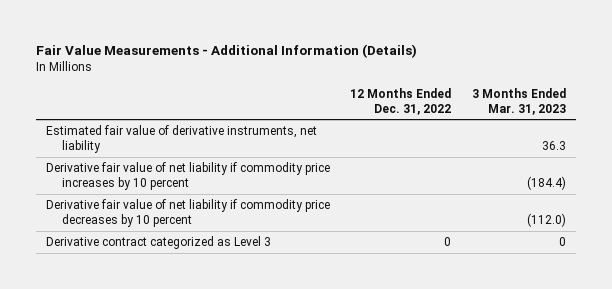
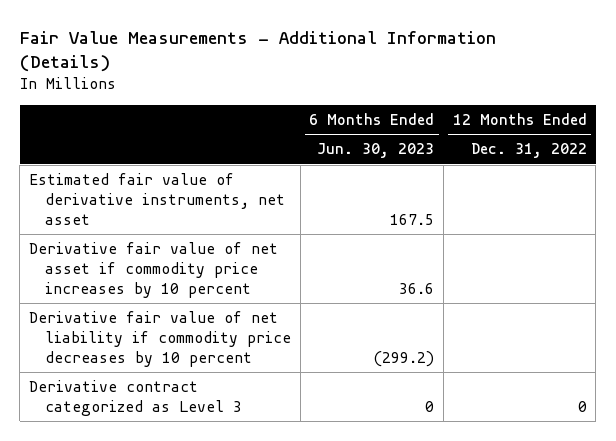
- | 12 Months Ended Dec. 31, 2022 | 3 Months Ended Mar. 31, 2023
+ | 6 Months Ended Jun. 30, 2023 | 12 Months Ended Dec. 31, 2022
- Estimated fair value of derivative instruments, net liability | | 36.3
- Derivative fair value of net liability if commodity price increases by 10 percent | | (184.4)
+ Estimated fair value of derivative instruments, net asset | 167.5 |
+ Derivative fair value of net asset if commodity price increases by 10 percent | 36.6 |

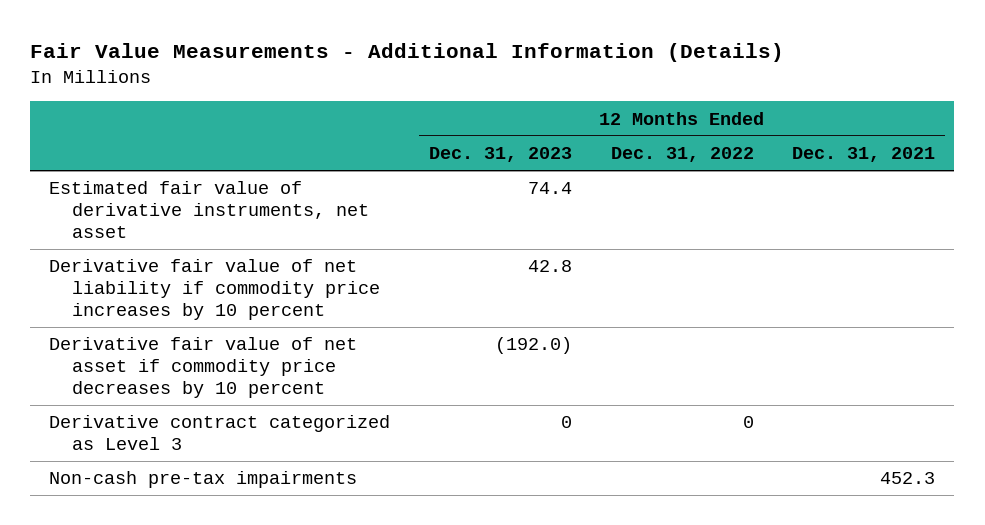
- | 6 Months Ended Jun. 30, 2023 | 12 Months Ended Dec. 31, 2022
+ | 12 Months Ended Dec. 31, 2023 | 12 Months Ended Dec. 31, 2022 | 12 Months Ended Dec. 31, 2021
- Derivative fair value of net asset if commodity price increases by 10 percent | 36.6 |
- Derivative fair value of net liability if commodity price decreases by 10 percent | (299.2) |
+ Derivative fair value of net liability if commodity price increases by 10 percent | 42.8 | |
+ Derivative fair value of net asset if commodity price decreases by 10 percent | (192.0) | |
+ Non-cash pre-tax impairments | | | 452.3

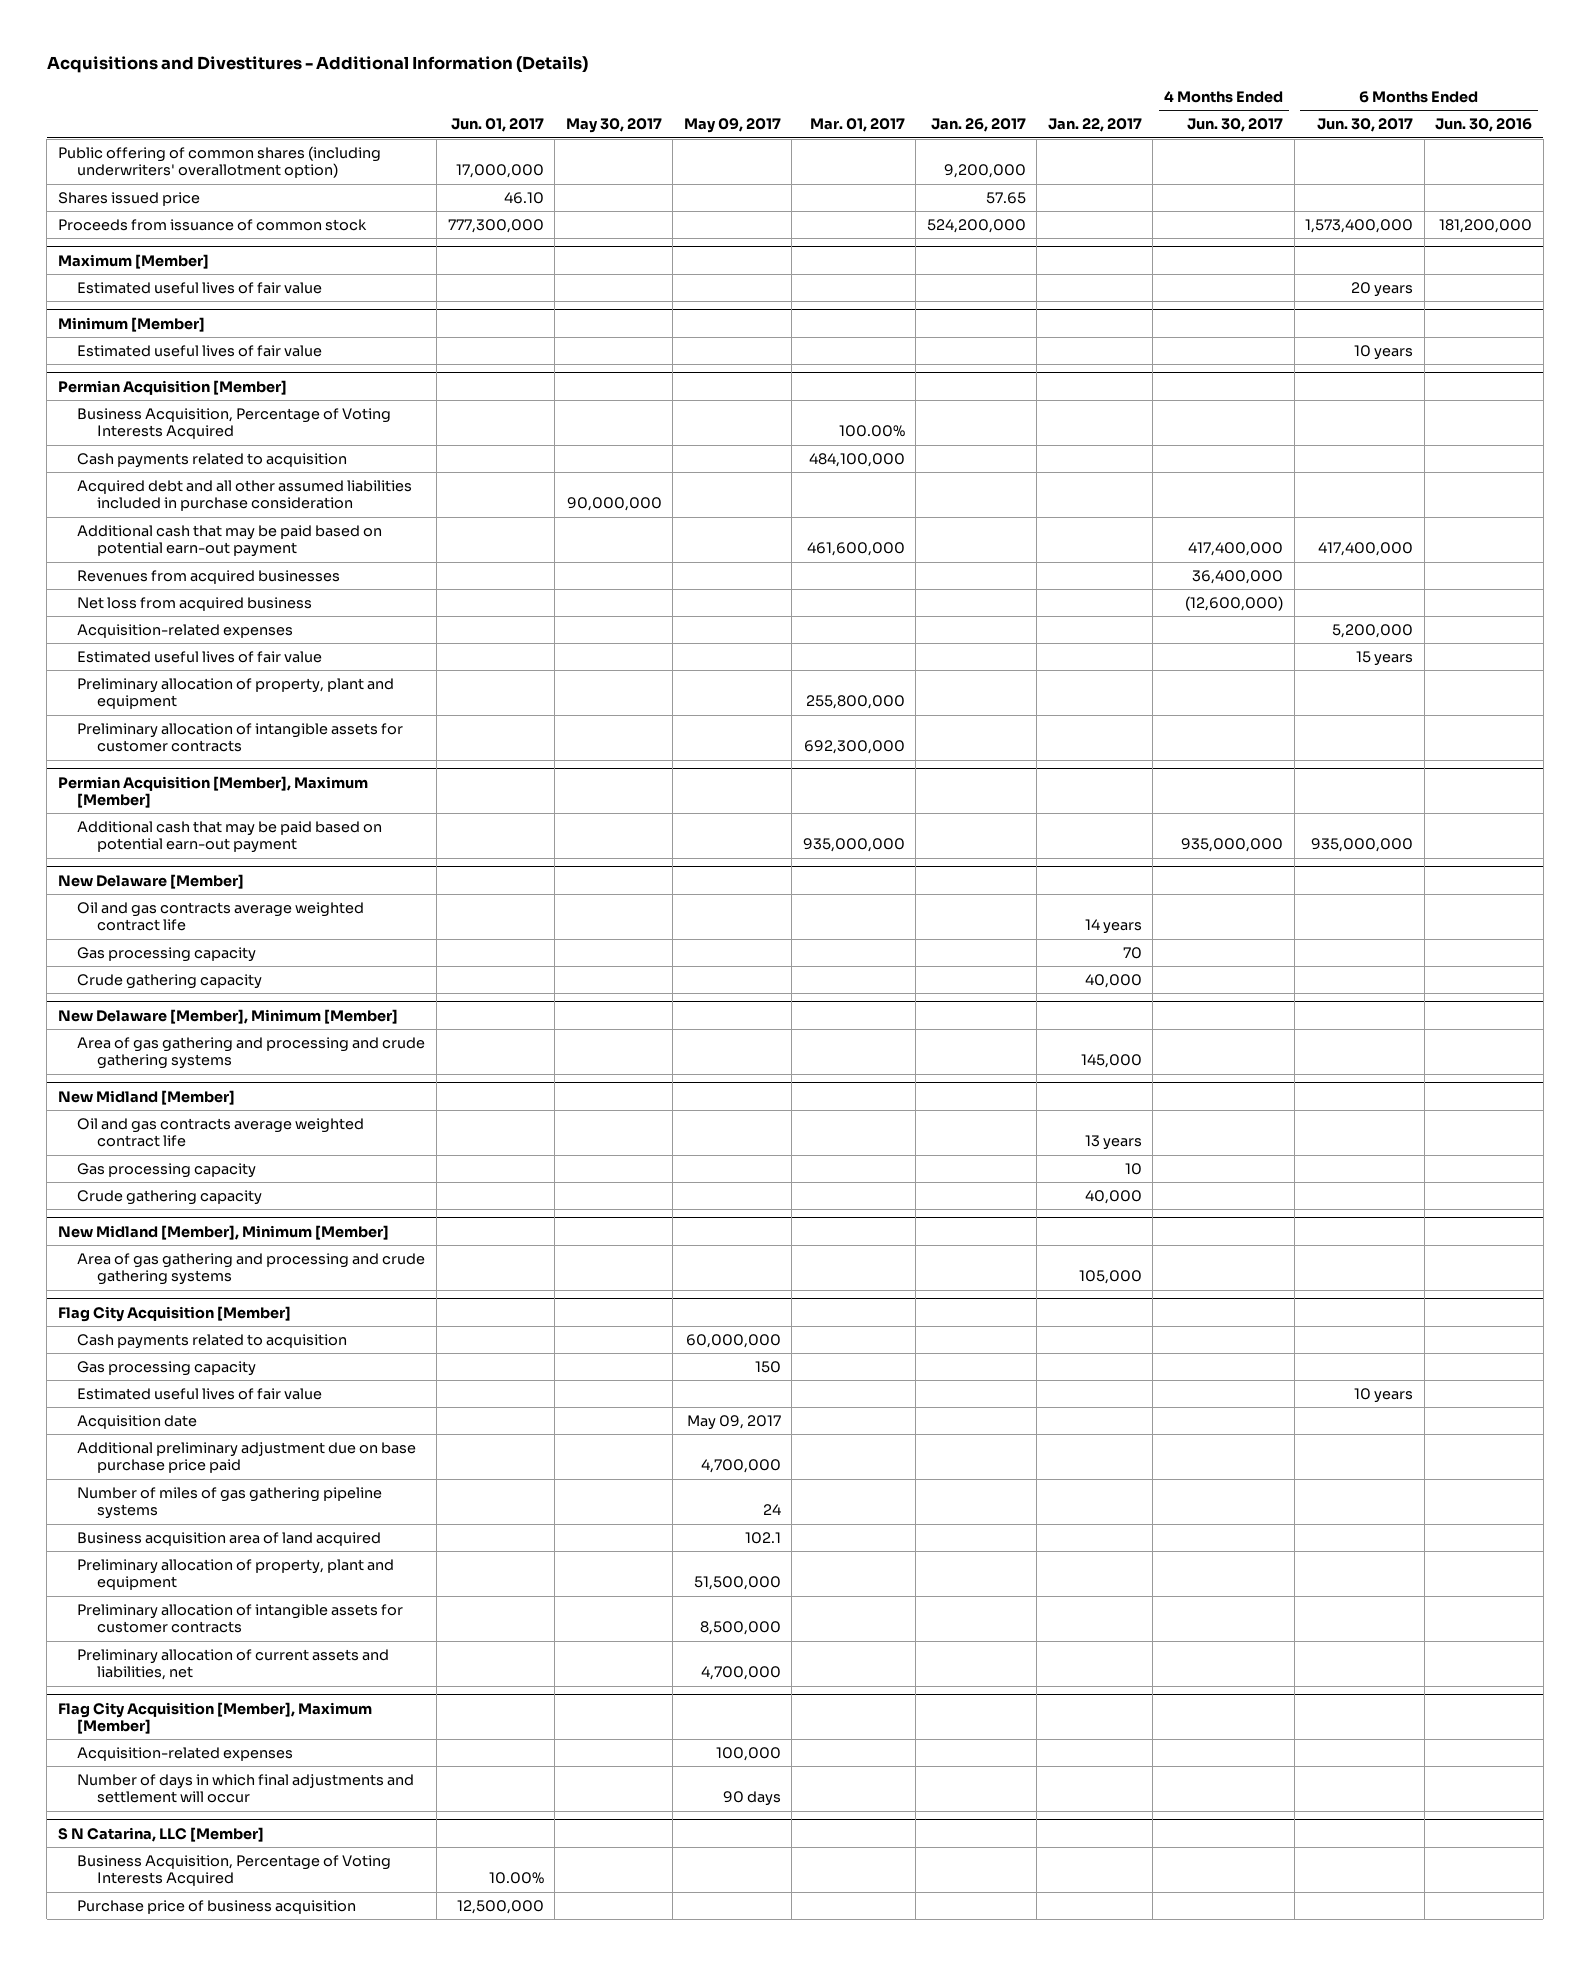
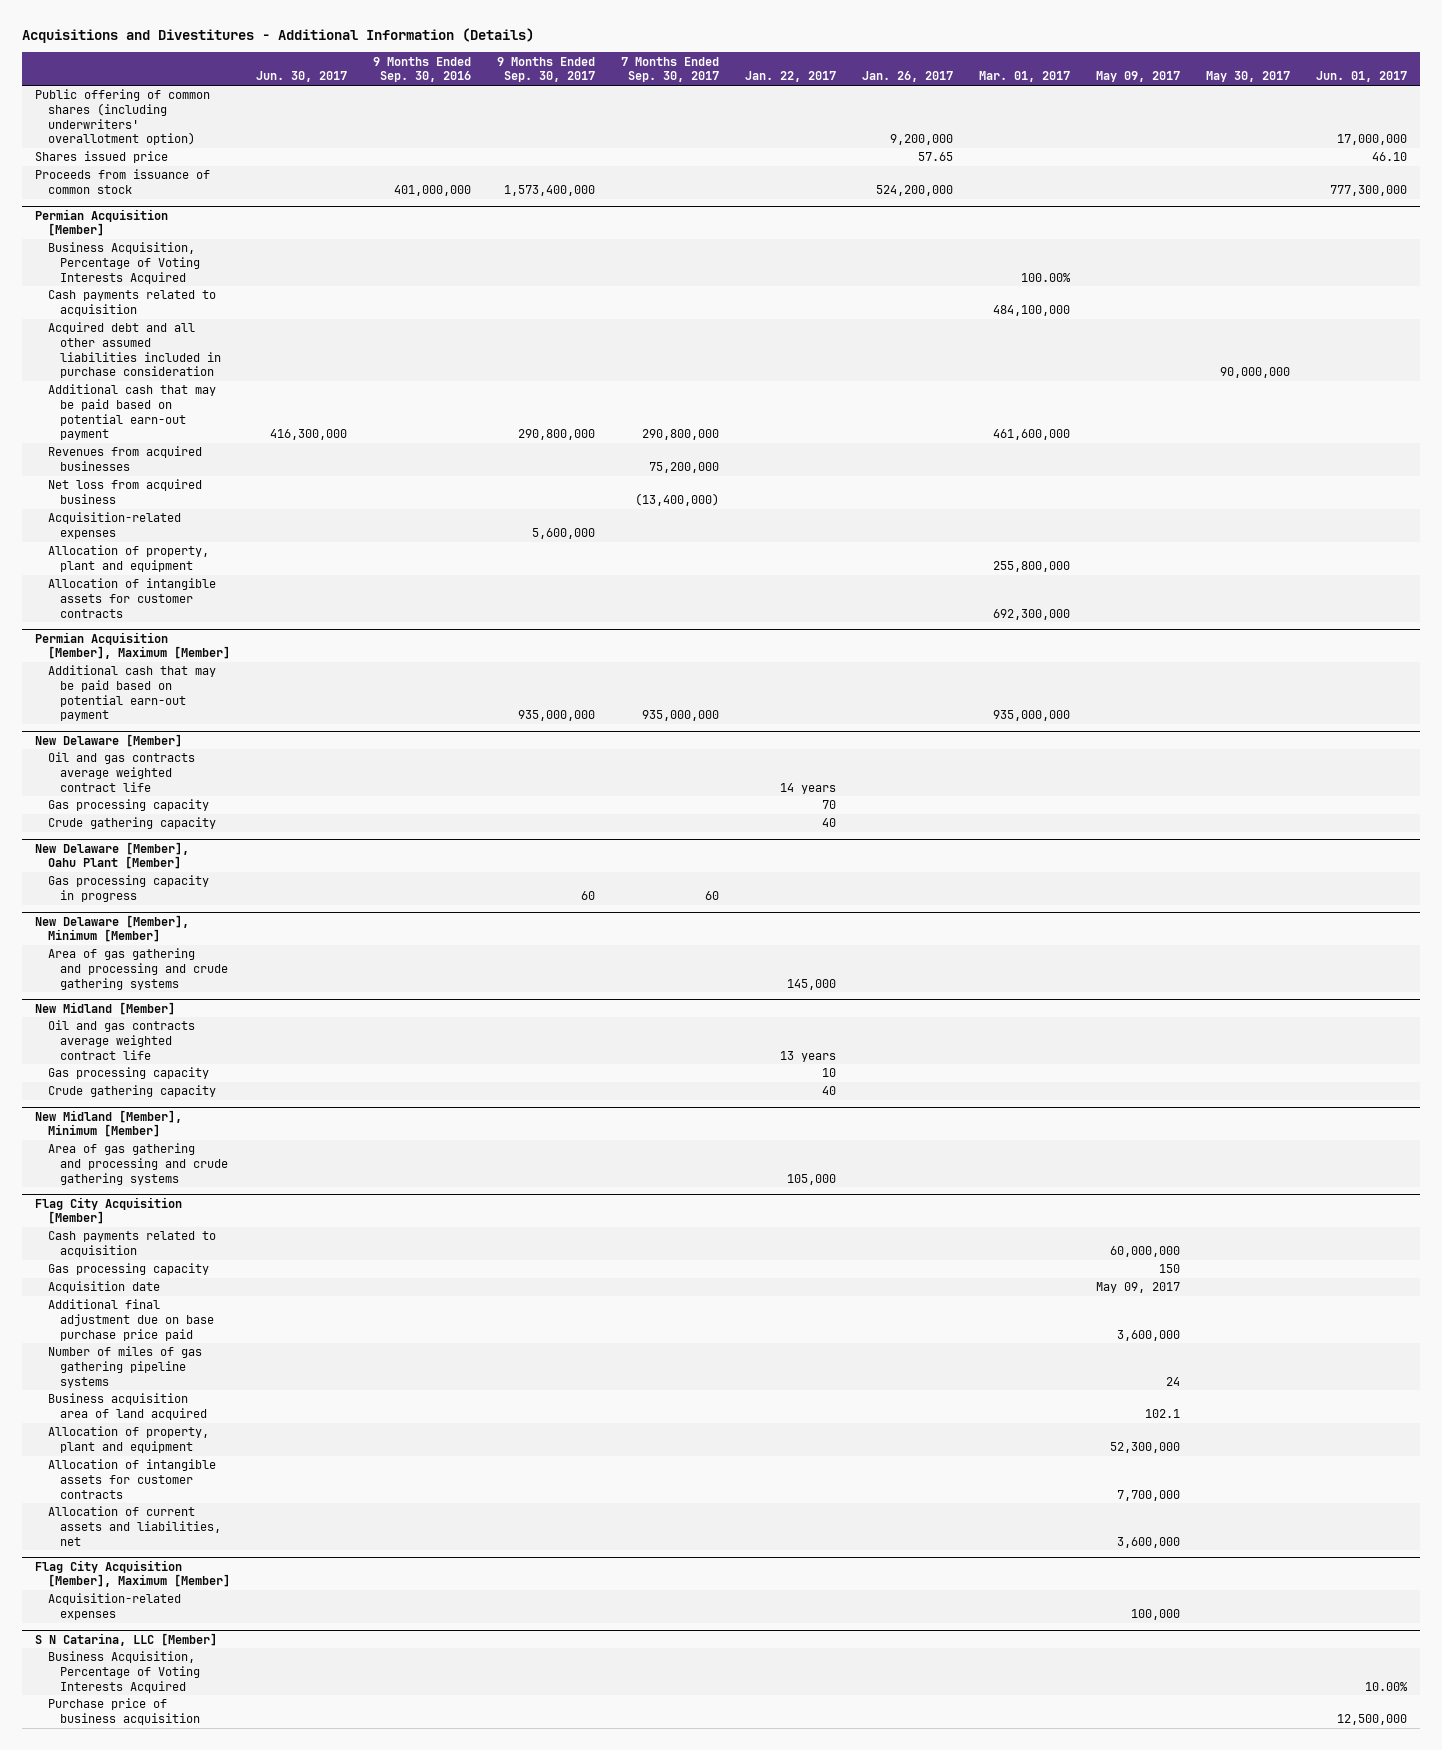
- | Jun. 01, 2017 | May 30, 2017 | May 09, 2017 | Mar. 01, 2017 | Jan. 26, 2017 | Jan. 22, 2017 | 4 Months Ended Jun. 30, 2017 | 6 Months Ended Jun. 30, 2017 | 6 Months Ended Jun. 30, 2016
+ | Jun. 30, 2017 | 9 Months Ended Sep. 30, 2016 | 9 Months Ended Sep. 30, 2017 | 7 Months Ended Sep. 30, 2017 | Jan. 22, 2017 | Jan. 26, 2017 | Mar. 01, 2017 | May 09, 2017 | May 30, 2017 | Jun. 01, 2017
- Maximum [Member]
- Estimated useful lives of fair value | | | | | | | | 20 years |
- Minimum [Member]
- Estimated useful lives of fair value | | | | | | | | 10 years |
@ Permian Acquisition [Member]
- Estimated useful lives of fair value | | | | | | | | 15 years |
- Preliminary allocation of property, plant and equipment | | | | 255,800,000 | | | | |
- Preliminary allocation of intangible assets for customer contracts | | | | 692,300,000 | | | | |
+ Allocation of property, plant and equipment | | | | | | | 255,800,000 | | |
+ Allocation of intangible assets for customer contracts | | | | | | | 692,300,000 | | |
@ New Delaware [Member]
- Crude gathering capacity | | | | | | 40,000 | | |
+ Crude gathering capacity | | | | | 40 | | | | |
+ New Delaware [Member], Oahu Plant [Member]
+ Gas processing capacity in progress | | | 60 | 60 | | | | | |
@ New Midland [Member]
- Crude gathering capacity | | | | | | 40,000 | | |
+ Crude gathering capacity | | | | | 40 | | | | |
@ Flag City Acquisition [Member]
- Estimated useful lives of fair value | | | | | | | | 10 years |
- Additional preliminary adjustment due on base purchase price paid | | | 4,700,000 | | | | | |
+ Additional final adjustment due on base purchase price paid | | | | | | | | 3,600,000 | |
- Preliminary allocation of property, plant and equipment | | | 51,500,000 | | | | | |
- Preliminary allocation of intangible assets for customer contracts | | | 8,500,000 | | | | | |
- Preliminary allocation of current assets and liabilities, net | | | 4,700,000 | | | | | |
+ Allocation of property, plant and equipment | | | | | | | | 52,300,000 | |
+ Allocation of intangible assets for customer contracts | | | | | | | | 7,700,000 | |
+ Allocation of current assets and liabilities, net | | | | | | | | 3,600,000 | |
@ Flag City Acquisition [Member], Maximum [Member]
- Number of days in which final adjustments and settlement will occur | | | 90 days | | | | | |

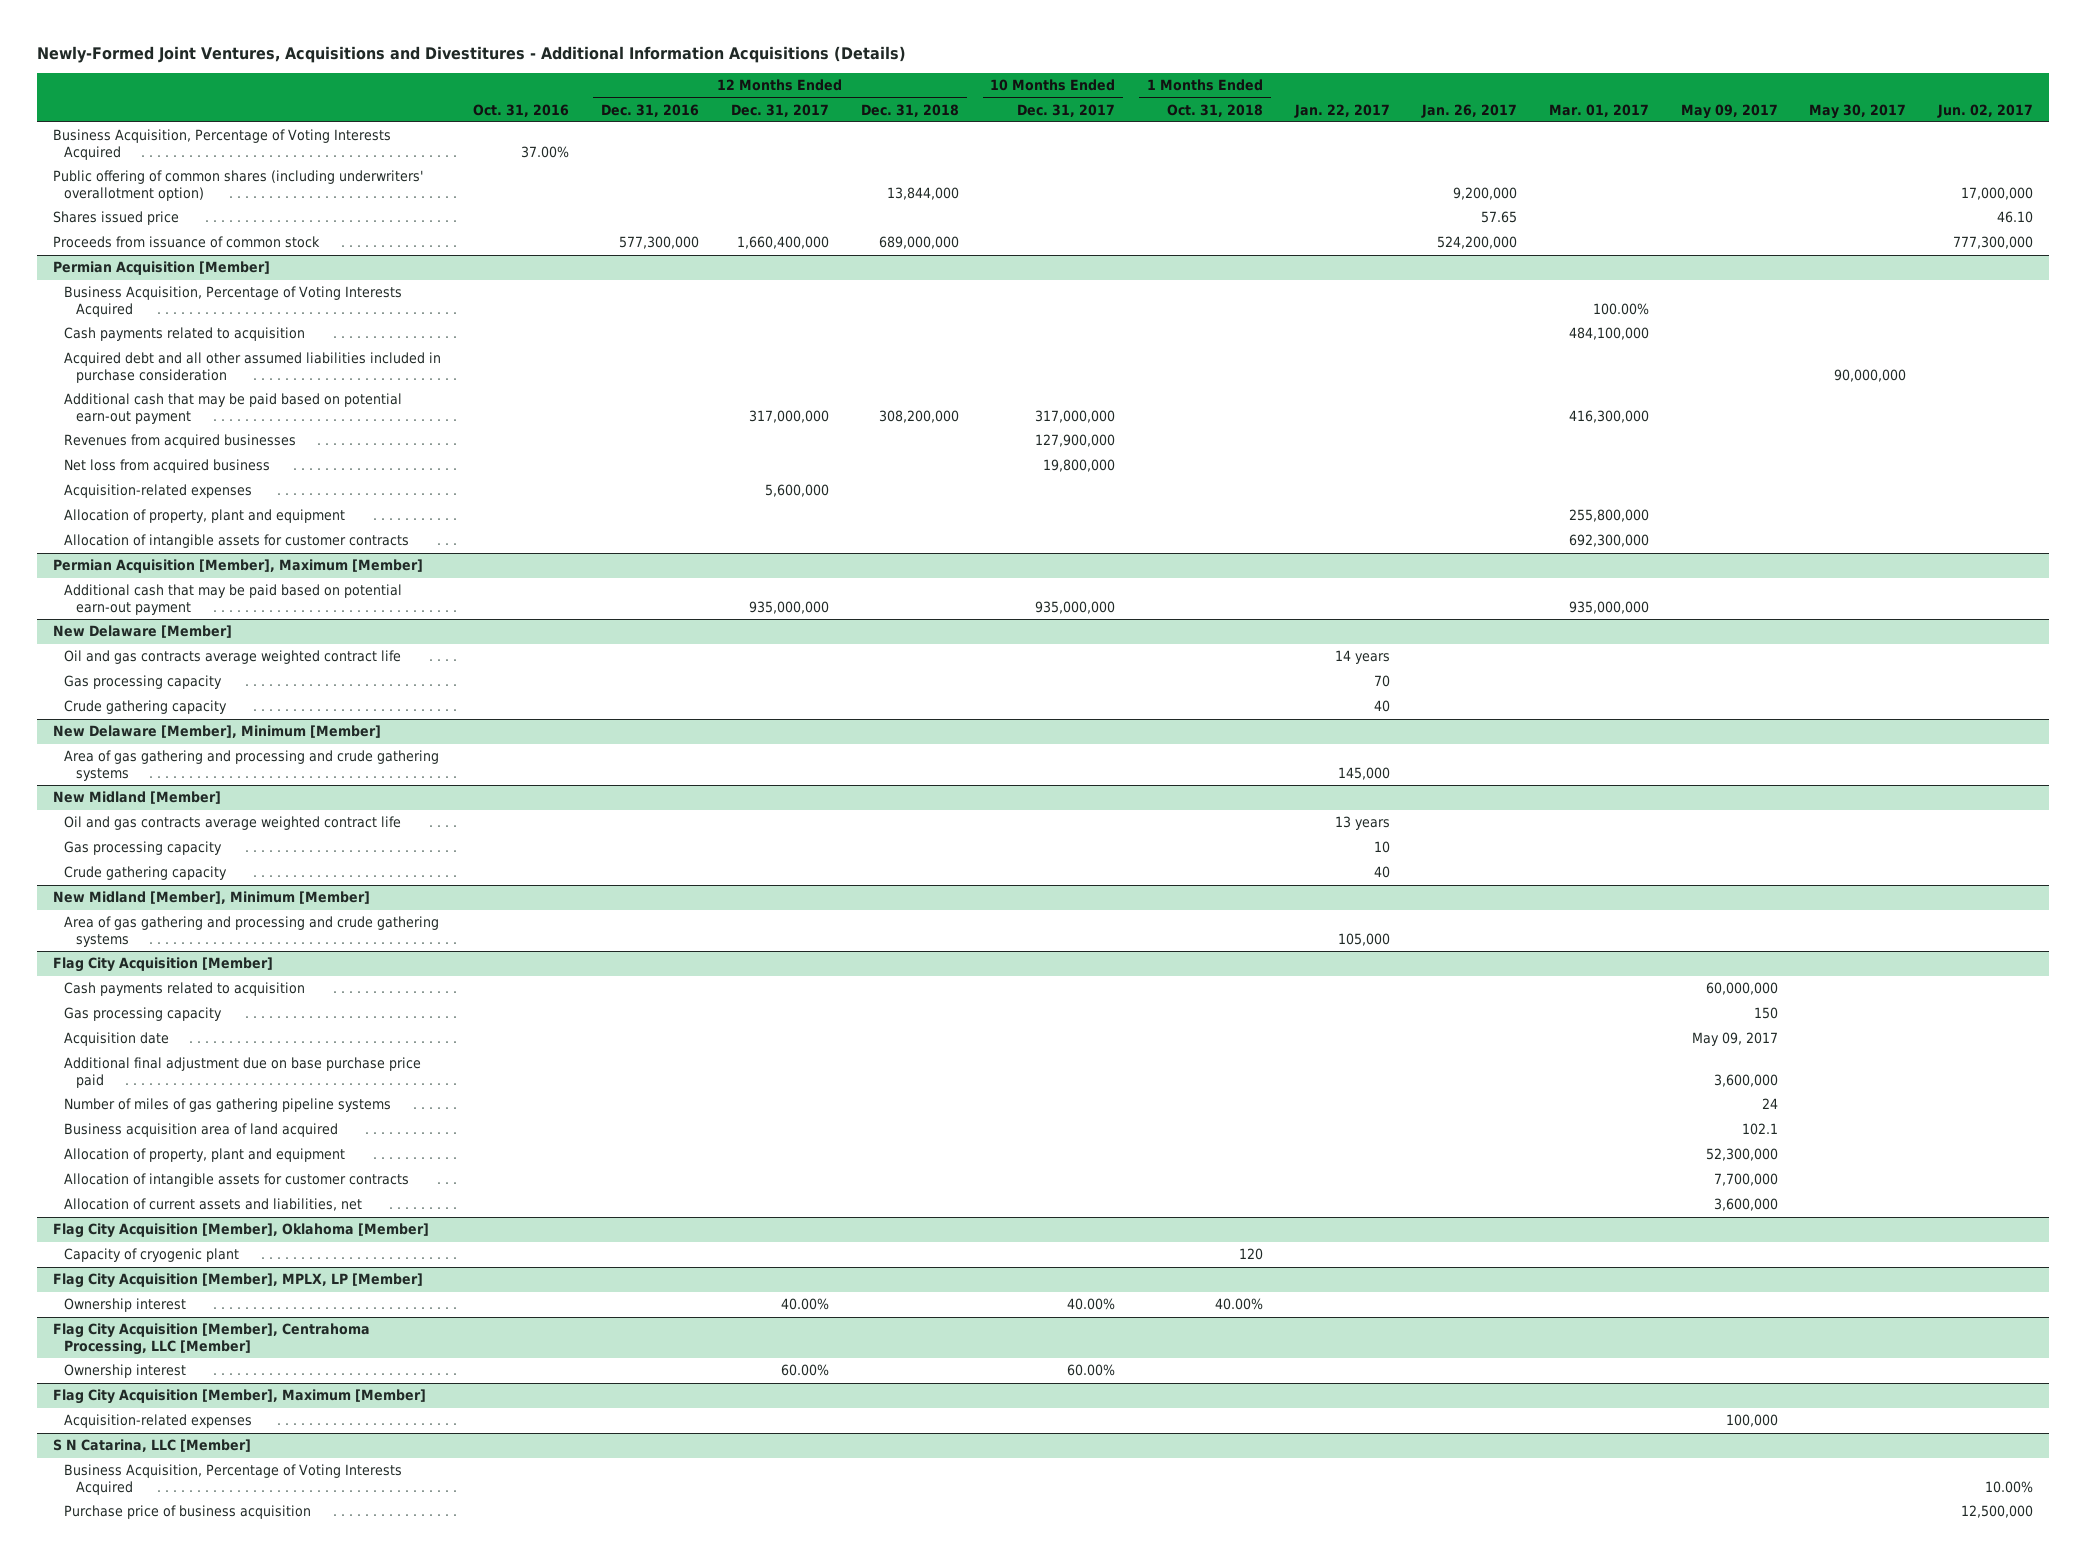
- Acquisitions and Divestitures - Additional Information (Details)
+ Newly-Formed Joint Ventures, Acquisitions and Divestitures - Additional Information Acquisitions (Details)
- | Jun. 30, 2017 | 9 Months Ended Sep. 30, 2016 | 9 Months Ended Sep. 30, 2017 | 7 Months Ended Sep. 30, 2017 | Jan. 22, 2017 | Jan. 26, 2017 | Mar. 01, 2017 | May 09, 2017 | May 30, 2017 | Jun. 01, 2017
+ | Oct. 31, 2016 | 12 Months Ended Dec. 31, 2016 | 12 Months Ended Dec. 31, 2017 | 12 Months Ended Dec. 31, 2018 | 10 Months Ended Dec. 31, 2017 | 1 Months Ended Oct. 31, 2018 | Jan. 22, 2017 | Jan. 26, 2017 | Mar. 01, 2017 | May 09, 2017 | May 30, 2017 | Jun. 02, 2017
+ Business Acquisition, Percentage of Voting Interests Acquired | 37.00% | | | | | | | | | | |
@ Permian Acquisition [Member]
- Additional cash that may be paid based on potential earn-out payment | 416,300,000 | | 290,800,000 | 290,800,000 | | | 461,600,000 | | |
+ Additional cash that may be paid based on potential earn-out payment | | | 317,000,000 | 308,200,000 | 317,000,000 | | | | 416,300,000 | | |
- New Delaware [Member], Oahu Plant [Member]
- Gas processing capacity in progress | | | 60 | 60 | | | | | |
+ Flag City Acquisition [Member], Oklahoma [Member]
+ Capacity of cryogenic plant | | | | | | 120 | | | | | |
+ Flag City Acquisition [Member], MPLX, LP [Member]
+ Ownership interest | | | 40.00% | | 40.00% | 40.00% | | | | | |
+ Flag City Acquisition [Member], Centrahoma Processing, LLC [Member]
+ Ownership interest | | | 60.00% | | 60.00% | | | | | | |

